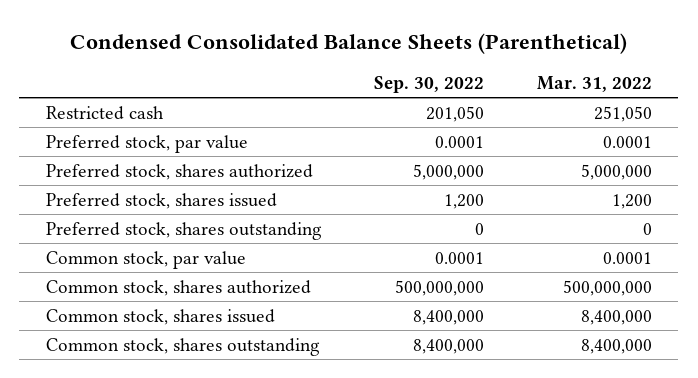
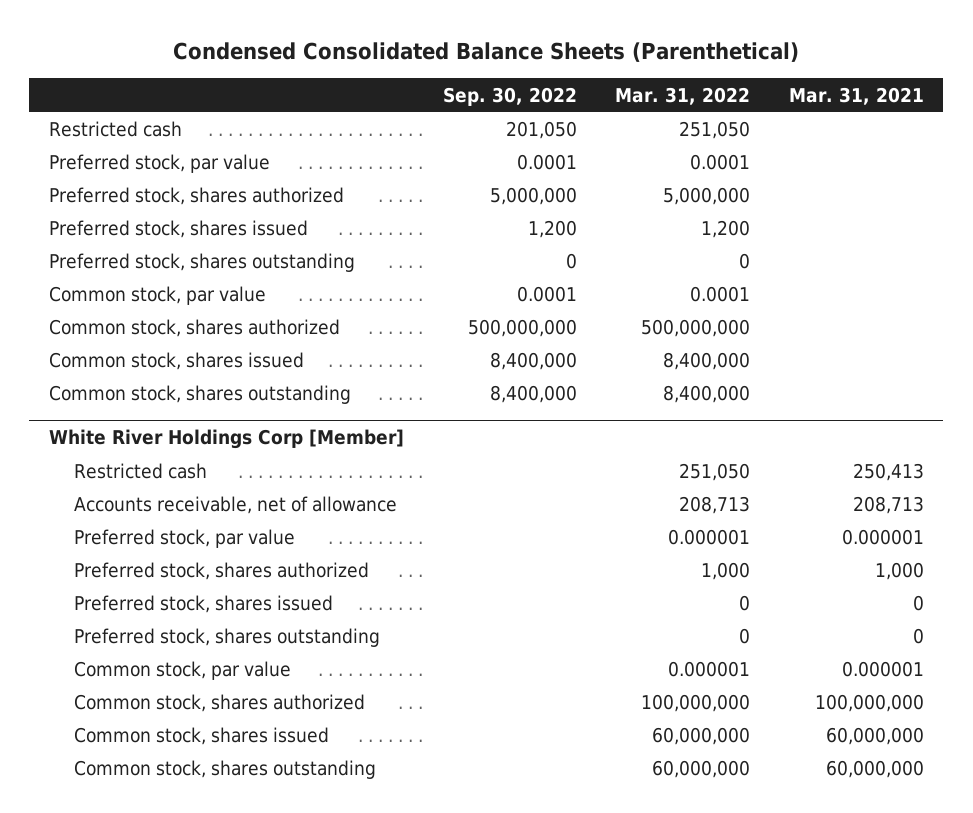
- | Sep. 30, 2022 | Mar. 31, 2022
+ | Sep. 30, 2022 | Mar. 31, 2022 | Mar. 31, 2021
+ White River Holdings Corp [Member]
+ Restricted cash | | 251,050 | 250,413
+ Accounts receivable, net of allowance | | 208,713 | 208,713
+ Preferred stock, par value | | 0.000001 | 0.000001
+ Preferred stock, shares authorized | | 1,000 | 1,000
+ Preferred stock, shares issued | | 0 | 0
+ Preferred stock, shares outstanding | | 0 | 0
+ Common stock, par value | | 0.000001 | 0.000001
+ Common stock, shares authorized | | 100,000,000 | 100,000,000
+ Common stock, shares issued | | 60,000,000 | 60,000,000
+ Common stock, shares outstanding | | 60,000,000 | 60,000,000

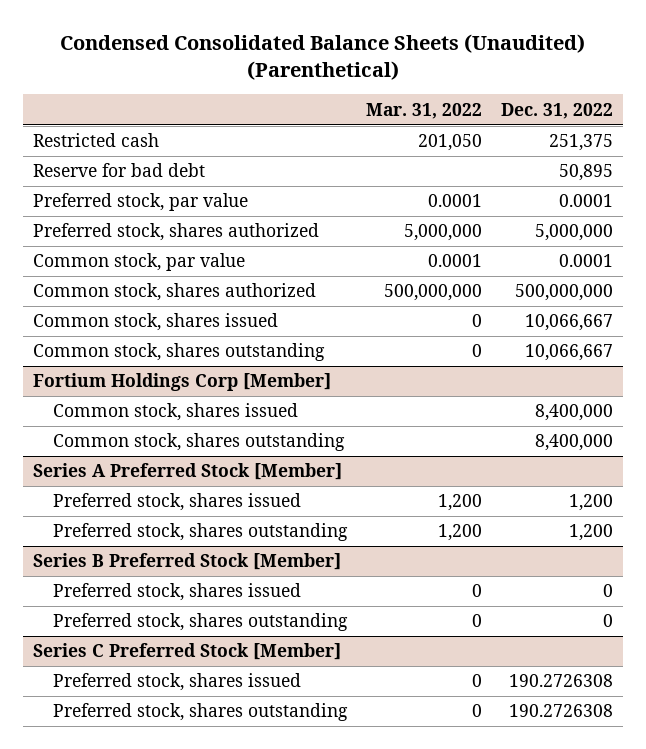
- Condensed Consolidated Balance Sheets (Parenthetical)
+ Condensed Consolidated Balance Sheets (Unaudited) (Parenthetical)
- | Sep. 30, 2022 | Mar. 31, 2022 | Mar. 31, 2021
+ | Mar. 31, 2022 | Dec. 31, 2022
- Restricted cash | 201,050 | 251,050 |
+ Restricted cash | 201,050 | 251,375
+ Reserve for bad debt | | 50,895
- Preferred stock, shares issued | 1,200 | 1,200 |
- Preferred stock, shares outstanding | 0 | 0 |
- Common stock, shares issued | 8,400,000 | 8,400,000 |
- Common stock, shares outstanding | 8,400,000 | 8,400,000 |
- White River Holdings Corp [Member]
- Restricted cash | | 251,050 | 250,413
- Accounts receivable, net of allowance | | 208,713 | 208,713
- Preferred stock, par value | | 0.000001 | 0.000001
- Preferred stock, shares authorized | | 1,000 | 1,000
+ Common stock, shares issued | 0 | 10,066,667
+ Common stock, shares outstanding | 0 | 10,066,667
+ Fortium Holdings Corp [Member]
+ Common stock, shares issued | | 8,400,000
+ Common stock, shares outstanding | | 8,400,000
+ Series A Preferred Stock [Member]
+ Preferred stock, shares issued | 1,200 | 1,200
+ Preferred stock, shares outstanding | 1,200 | 1,200
+ Series B Preferred Stock [Member]
- Common stock, par value | | 0.000001 | 0.000001
- Common stock, shares authorized | | 100,000,000 | 100,000,000
- Common stock, shares issued | | 60,000,000 | 60,000,000
- Common stock, shares outstanding | | 60,000,000 | 60,000,000
+ Series C Preferred Stock [Member]
+ Preferred stock, shares issued | 0 | 190.2726308
+ Preferred stock, shares outstanding | 0 | 190.2726308

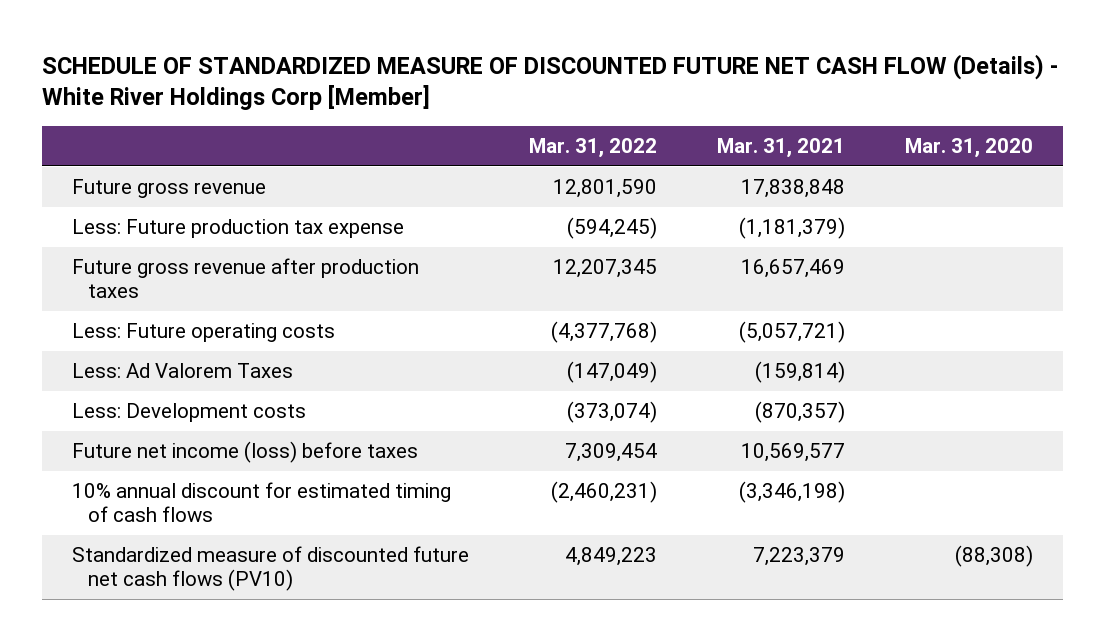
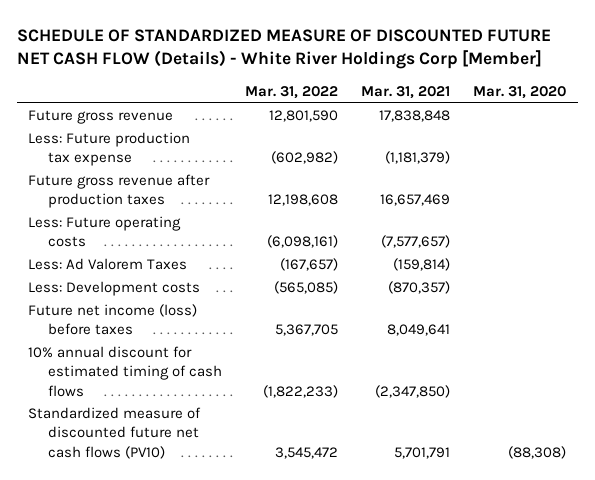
- Less: Future production tax expense | (594,245) | (1,181,379) |
- Future gross revenue after production taxes | 12,207,345 | 16,657,469 |
- Less: Future operating costs | (4,377,768) | (5,057,721) |
- Less: Ad Valorem Taxes | (147,049) | (159,814) |
- Less: Development costs | (373,074) | (870,357) |
- Future net income (loss) before taxes | 7,309,454 | 10,569,577 |
- 10% annual discount for estimated timing of cash flows | (2,460,231) | (3,346,198) |
- Standardized measure of discounted future net cash flows (PV10) | 4,849,223 | 7,223,379 | (88,308)
+ Less: Future production tax expense | (602,982) | (1,181,379) |
+ Future gross revenue after production taxes | 12,198,608 | 16,657,469 |
+ Less: Future operating costs | (6,098,161) | (7,577,657) |
+ Less: Ad Valorem Taxes | (167,657) | (159,814) |
+ Less: Development costs | (565,085) | (870,357) |
+ Future net income (loss) before taxes | 5,367,705 | 8,049,641 |
+ 10% annual discount for estimated timing of cash flows | (1,822,233) | (2,347,850) |
+ Standardized measure of discounted future net cash flows (PV10) | 3,545,472 | 5,701,791 | (88,308)

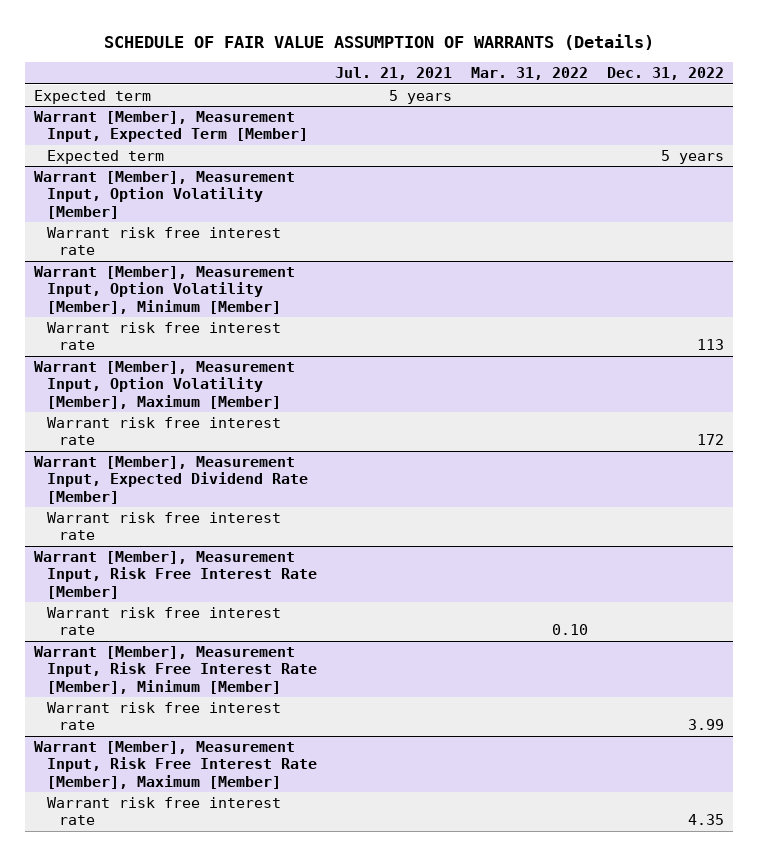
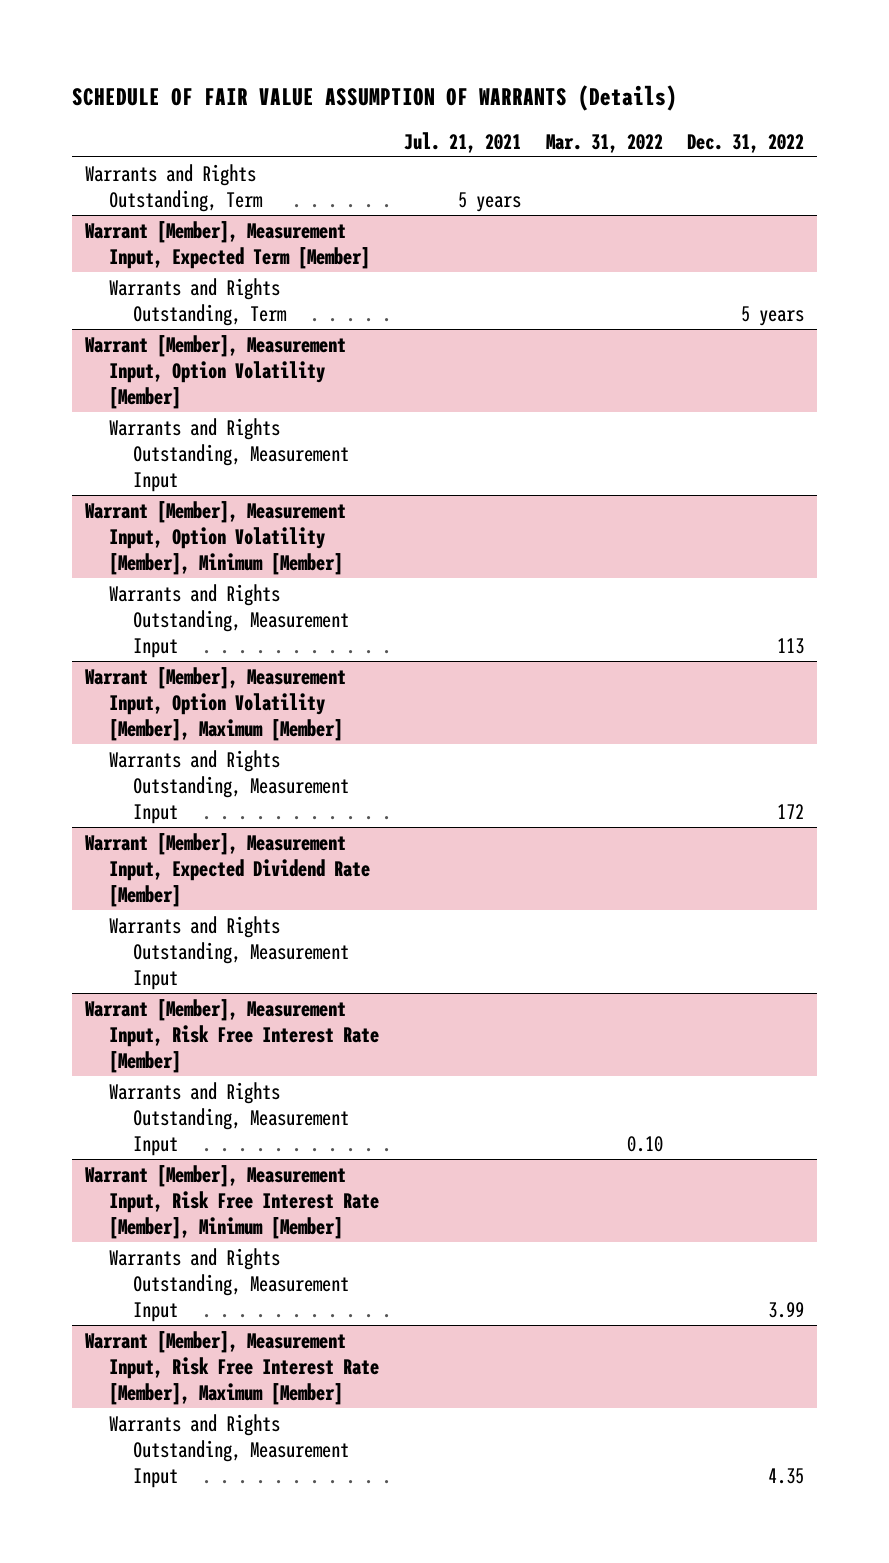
- Expected term | 5 years | |
+ Warrants and Rights Outstanding, Term | 5 years | |
@ Warrant [Member], Measurement Input, Expected Term [Member]
- Expected term | | | 5 years
+ Warrants and Rights Outstanding, Term | | | 5 years
@ Warrant [Member], Measurement Input, Option Volatility [Member]
- Warrant risk free interest rate
+ Warrants and Rights Outstanding, Measurement Input
@ Warrant [Member], Measurement Input, Option Volatility [Member], Minimum [Member]
- Warrant risk free interest rate | | | 113
+ Warrants and Rights Outstanding, Measurement Input | | | 113
@ Warrant [Member], Measurement Input, Option Volatility [Member], Maximum [Member]
- Warrant risk free interest rate | | | 172
+ Warrants and Rights Outstanding, Measurement Input | | | 172
@ Warrant [Member], Measurement Input, Expected Dividend Rate [Member]
- Warrant risk free interest rate
+ Warrants and Rights Outstanding, Measurement Input
@ Warrant [Member], Measurement Input, Risk Free Interest Rate [Member]
- Warrant risk free interest rate | | 0.10 |
+ Warrants and Rights Outstanding, Measurement Input | | 0.10 |
@ Warrant [Member], Measurement Input, Risk Free Interest Rate [Member], Minimum [Member]
- Warrant risk free interest rate | | | 3.99
+ Warrants and Rights Outstanding, Measurement Input | | | 3.99
@ Warrant [Member], Measurement Input, Risk Free Interest Rate [Member], Maximum [Member]
- Warrant risk free interest rate | | | 4.35
+ Warrants and Rights Outstanding, Measurement Input | | | 4.35

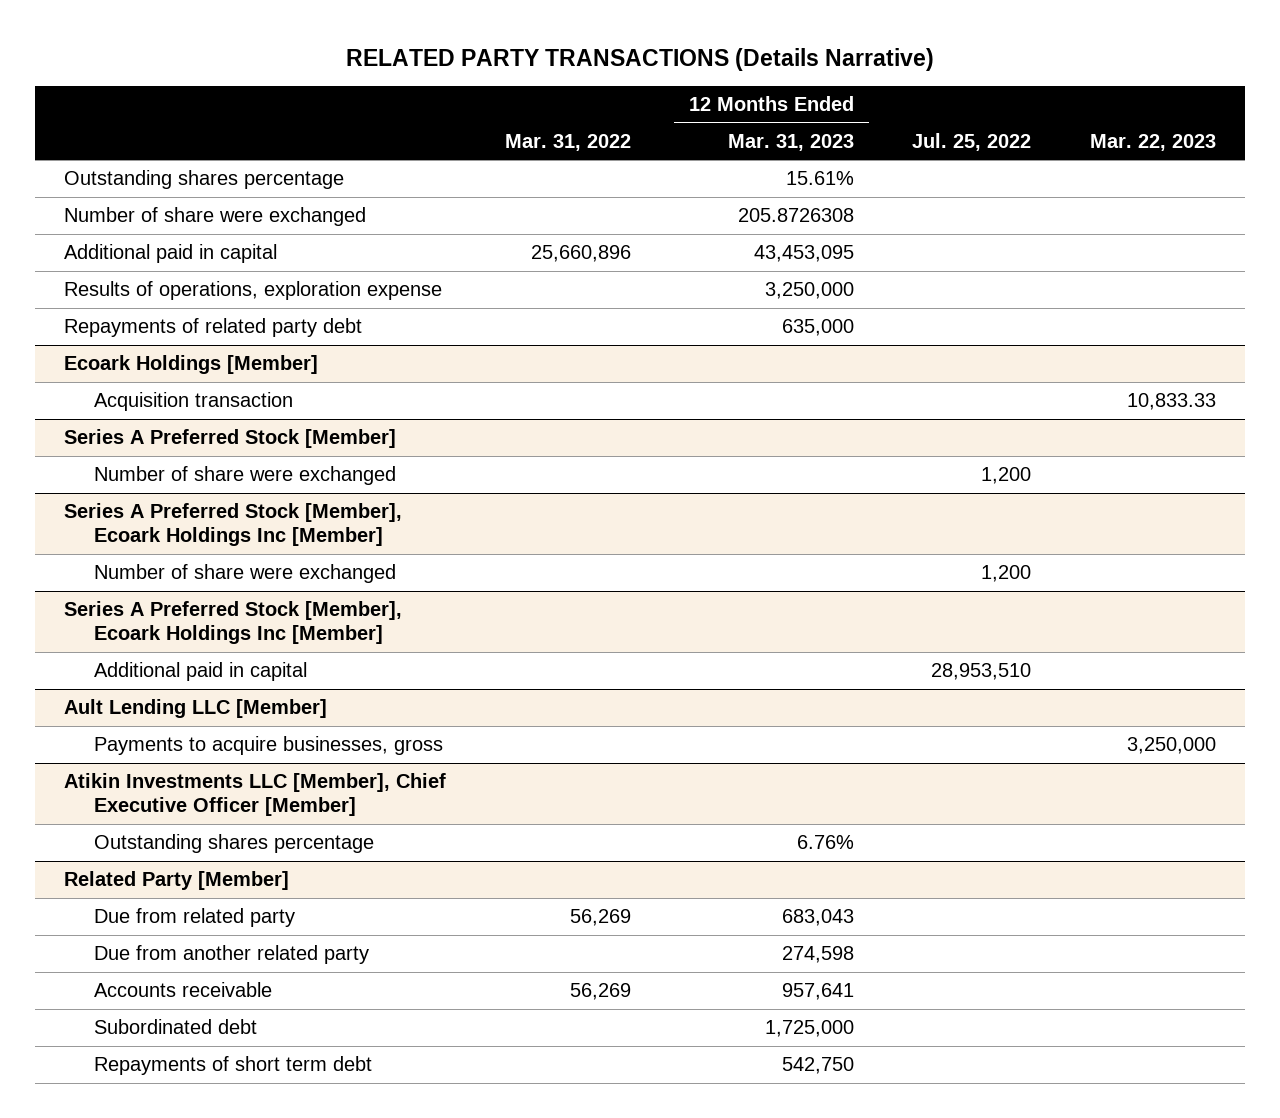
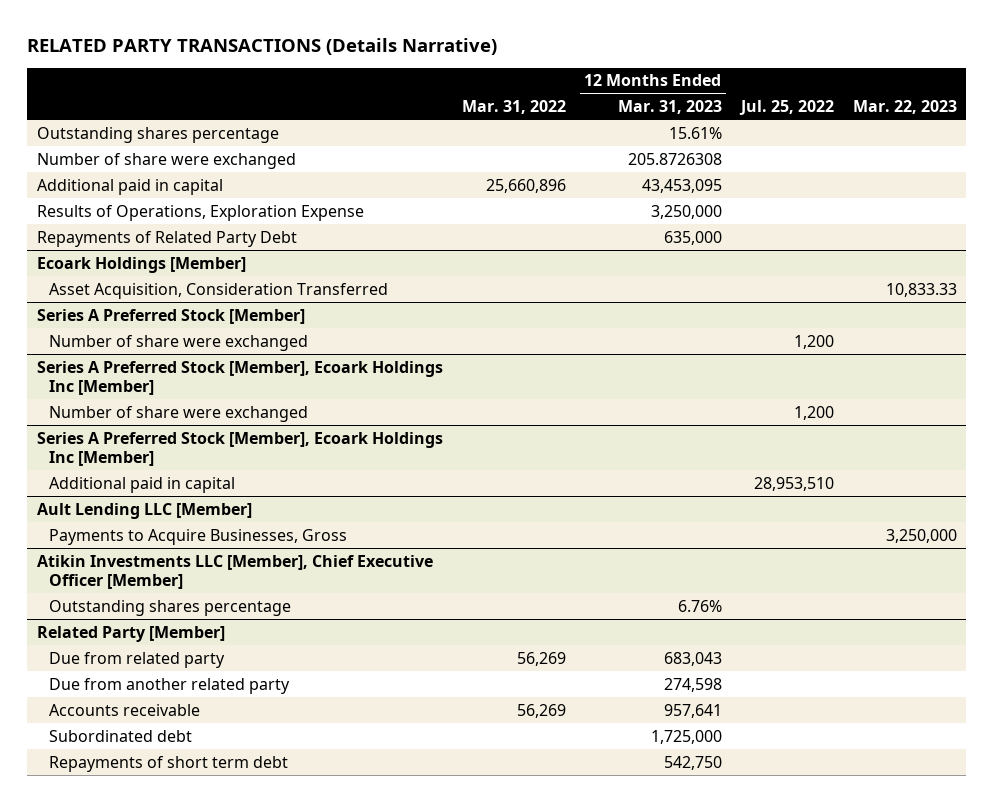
- Results of operations, exploration expense | | 3,250,000 | |
- Repayments of related party debt | | 635,000 | |
+ Results of Operations, Exploration Expense | | 3,250,000 | |
+ Repayments of Related Party Debt | | 635,000 | |
@ Ecoark Holdings [Member]
- Acquisition transaction | | | | 10,833.33
+ Asset Acquisition, Consideration Transferred | | | | 10,833.33
@ Ault Lending LLC [Member]
- Payments to acquire businesses, gross | | | | 3,250,000
+ Payments to Acquire Businesses, Gross | | | | 3,250,000

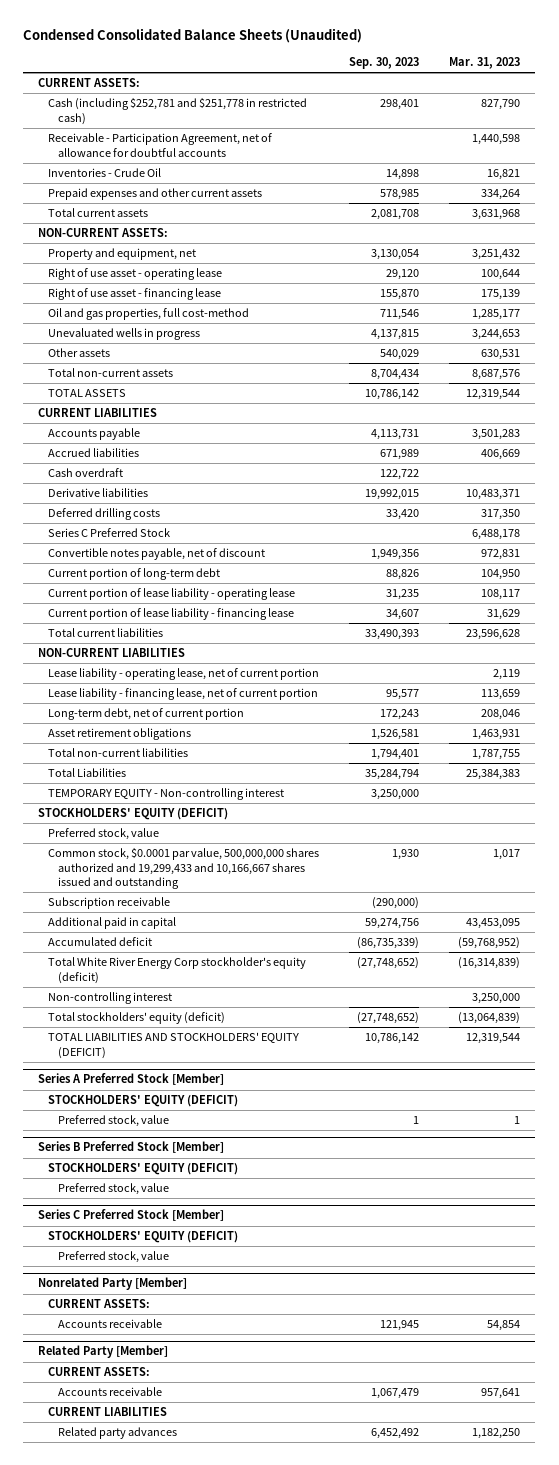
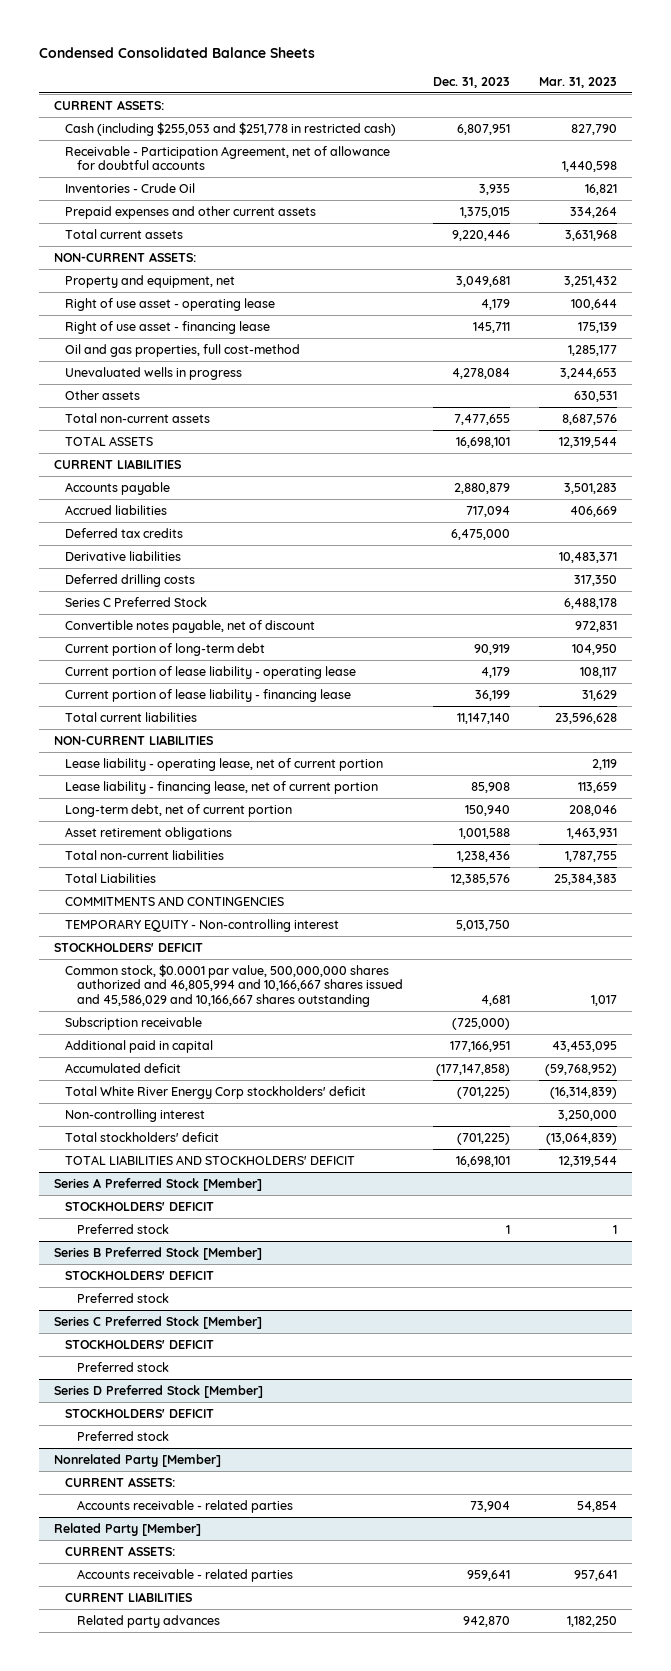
- Condensed Consolidated Balance Sheets (Unaudited)
+ Condensed Consolidated Balance Sheets
- | Sep. 30, 2023 | Mar. 31, 2023
+ | Dec. 31, 2023 | Mar. 31, 2023
- Cash (including $252,781 and $251,778 in restricted cash) | 298,401 | 827,790
+ Cash (including $255,053 and $251,778 in restricted cash) | 6,807,951 | 827,790
- Cash overdraft | 122,722 |
+ Deferred tax credits | 6,475,000 |
+ COMMITMENTS AND CONTINGENCIES
- STOCKHOLDERS' EQUITY (DEFICIT)
- Preferred stock, value
- Common stock, $0.0001 par value, 500,000,000 shares authorized and 19,299,433 and 10,166,667 shares issued and outstanding | 1,930 | 1,017
+ STOCKHOLDERS' DEFICIT
+ Common stock, $0.0001 par value, 500,000,000 shares authorized and 46,805,994 and 10,166,667 shares issued and 45,586,029 and 10,166,667 shares outstanding | 4,681 | 1,017
- Total White River Energy Corp stockholder's equity (deficit) | (27,748,652) | (16,314,839)
+ Total White River Energy Corp stockholders' deficit | (701,225) | (16,314,839)
- Total stockholders' equity (deficit) | (27,748,652) | (13,064,839)
- TOTAL LIABILITIES AND STOCKHOLDERS' EQUITY (DEFICIT) | 10,786,142 | 12,319,544
+ Total stockholders' deficit | (701,225) | (13,064,839)
+ TOTAL LIABILITIES AND STOCKHOLDERS' DEFICIT | 16,698,101 | 12,319,544
@ Series A Preferred Stock [Member]
- STOCKHOLDERS' EQUITY (DEFICIT)
- Preferred stock, value | 1 | 1
+ STOCKHOLDERS' DEFICIT
+ Preferred stock | 1 | 1
@ Series B Preferred Stock [Member]
- STOCKHOLDERS' EQUITY (DEFICIT)
- Preferred stock, value
+ STOCKHOLDERS' DEFICIT
+ Preferred stock
@ Series C Preferred Stock [Member]
- STOCKHOLDERS' EQUITY (DEFICIT)
- Preferred stock, value
+ STOCKHOLDERS' DEFICIT
+ Preferred stock
+ Series D Preferred Stock [Member]
+ STOCKHOLDERS' DEFICIT
+ Preferred stock
@ Nonrelated Party [Member]
- Accounts receivable | 121,945 | 54,854
+ Accounts receivable - related parties | 73,904 | 54,854
@ Related Party [Member]
- Accounts receivable | 1,067,479 | 957,641
+ Accounts receivable - related parties | 959,641 | 957,641

